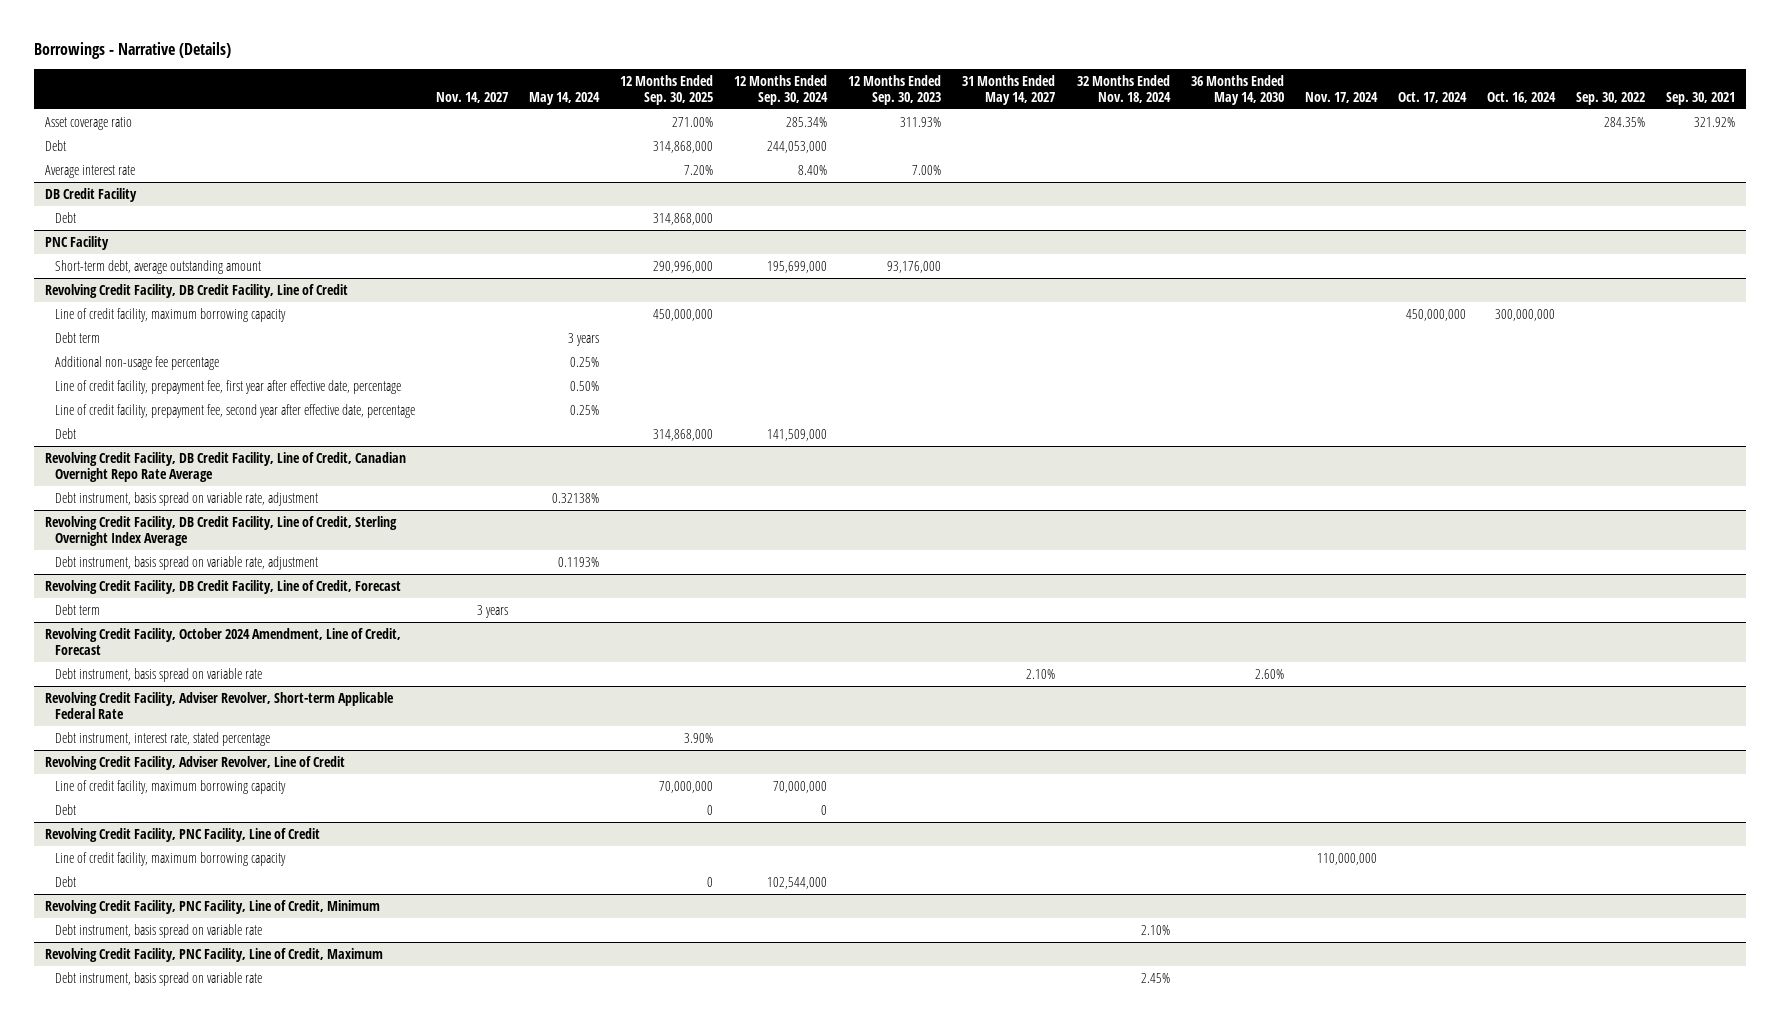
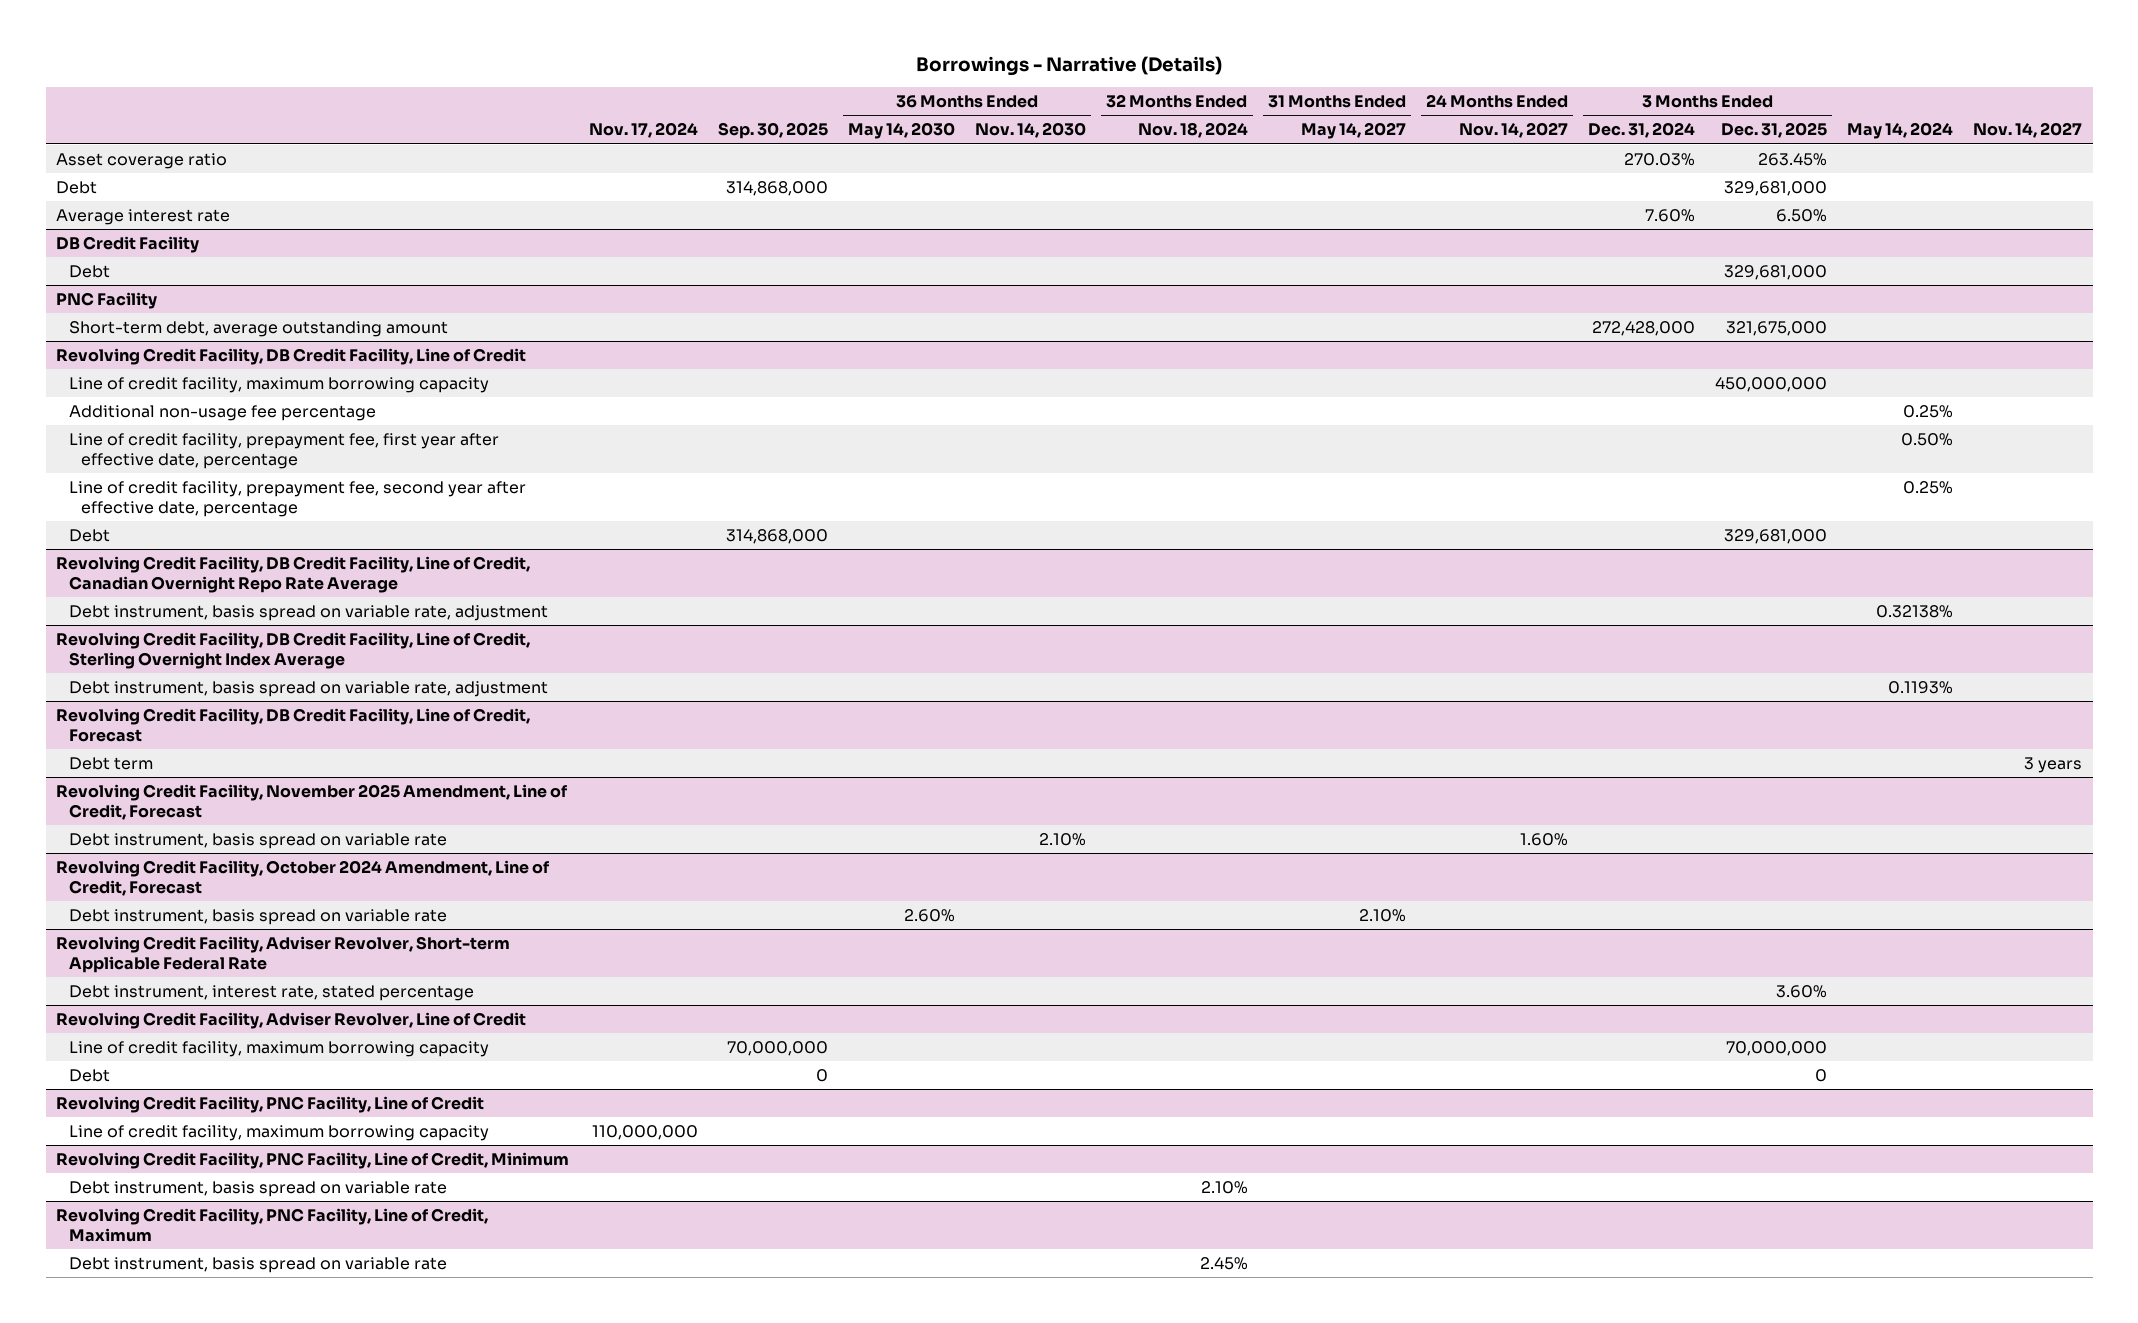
- | Nov. 14, 2027 | May 14, 2024 | 12 Months Ended Sep. 30, 2025 | 12 Months Ended Sep. 30, 2024 | 12 Months Ended Sep. 30, 2023 | 31 Months Ended May 14, 2027 | 32 Months Ended Nov. 18, 2024 | 36 Months Ended May 14, 2030 | Nov. 17, 2024 | Oct. 17, 2024 | Oct. 16, 2024 | Sep. 30, 2022 | Sep. 30, 2021
+ | Nov. 17, 2024 | Sep. 30, 2025 | 36 Months Ended May 14, 2030 | 36 Months Ended Nov. 14, 2030 | 32 Months Ended Nov. 18, 2024 | 31 Months Ended May 14, 2027 | 24 Months Ended Nov. 14, 2027 | 3 Months Ended Dec. 31, 2024 | 3 Months Ended Dec. 31, 2025 | May 14, 2024 | Nov. 14, 2027
@ Revolving Credit Facility, DB Credit Facility, Line of Credit
- Debt term | | 3 years | | | | | | | | | | |
+ Revolving Credit Facility, November 2025 Amendment, Line of Credit, Forecast
+ Debt instrument, basis spread on variable rate | | | | 2.10% | | | 1.60% | | | |
@ Revolving Credit Facility, PNC Facility, Line of Credit
- Debt | | | 0 | 102,544,000 | | | | | | | | |

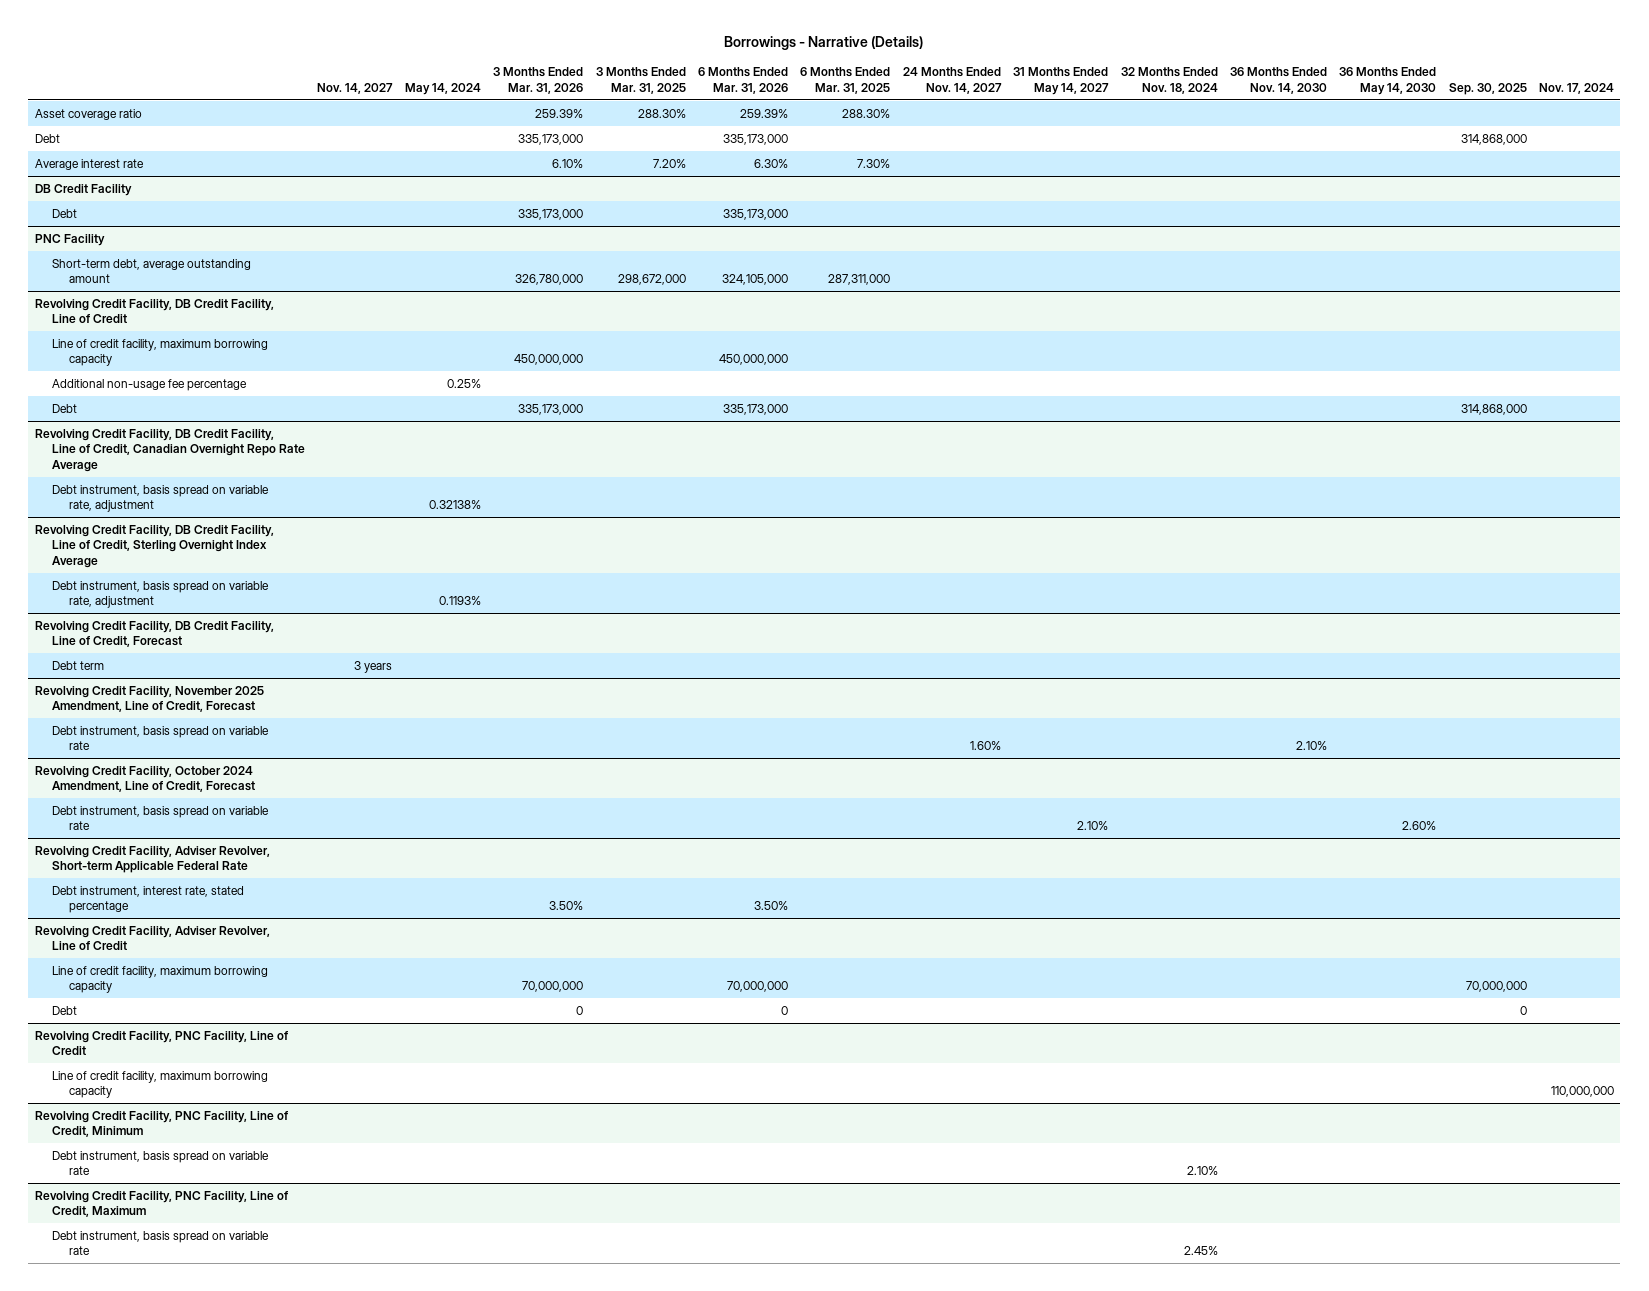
- | Nov. 17, 2024 | Sep. 30, 2025 | 36 Months Ended May 14, 2030 | 36 Months Ended Nov. 14, 2030 | 32 Months Ended Nov. 18, 2024 | 31 Months Ended May 14, 2027 | 24 Months Ended Nov. 14, 2027 | 3 Months Ended Dec. 31, 2024 | 3 Months Ended Dec. 31, 2025 | May 14, 2024 | Nov. 14, 2027
+ | Nov. 14, 2027 | May 14, 2024 | 3 Months Ended Mar. 31, 2026 | 3 Months Ended Mar. 31, 2025 | 6 Months Ended Mar. 31, 2026 | 6 Months Ended Mar. 31, 2025 | 24 Months Ended Nov. 14, 2027 | 31 Months Ended May 14, 2027 | 32 Months Ended Nov. 18, 2024 | 36 Months Ended Nov. 14, 2030 | 36 Months Ended May 14, 2030 | Sep. 30, 2025 | Nov. 17, 2024
@ Revolving Credit Facility, DB Credit Facility, Line of Credit
- Line of credit facility, prepayment fee, first year after effective date, percentage | | | | | | | | | | 0.50% |
- Line of credit facility, prepayment fee, second year after effective date, percentage | | | | | | | | | | 0.25% |

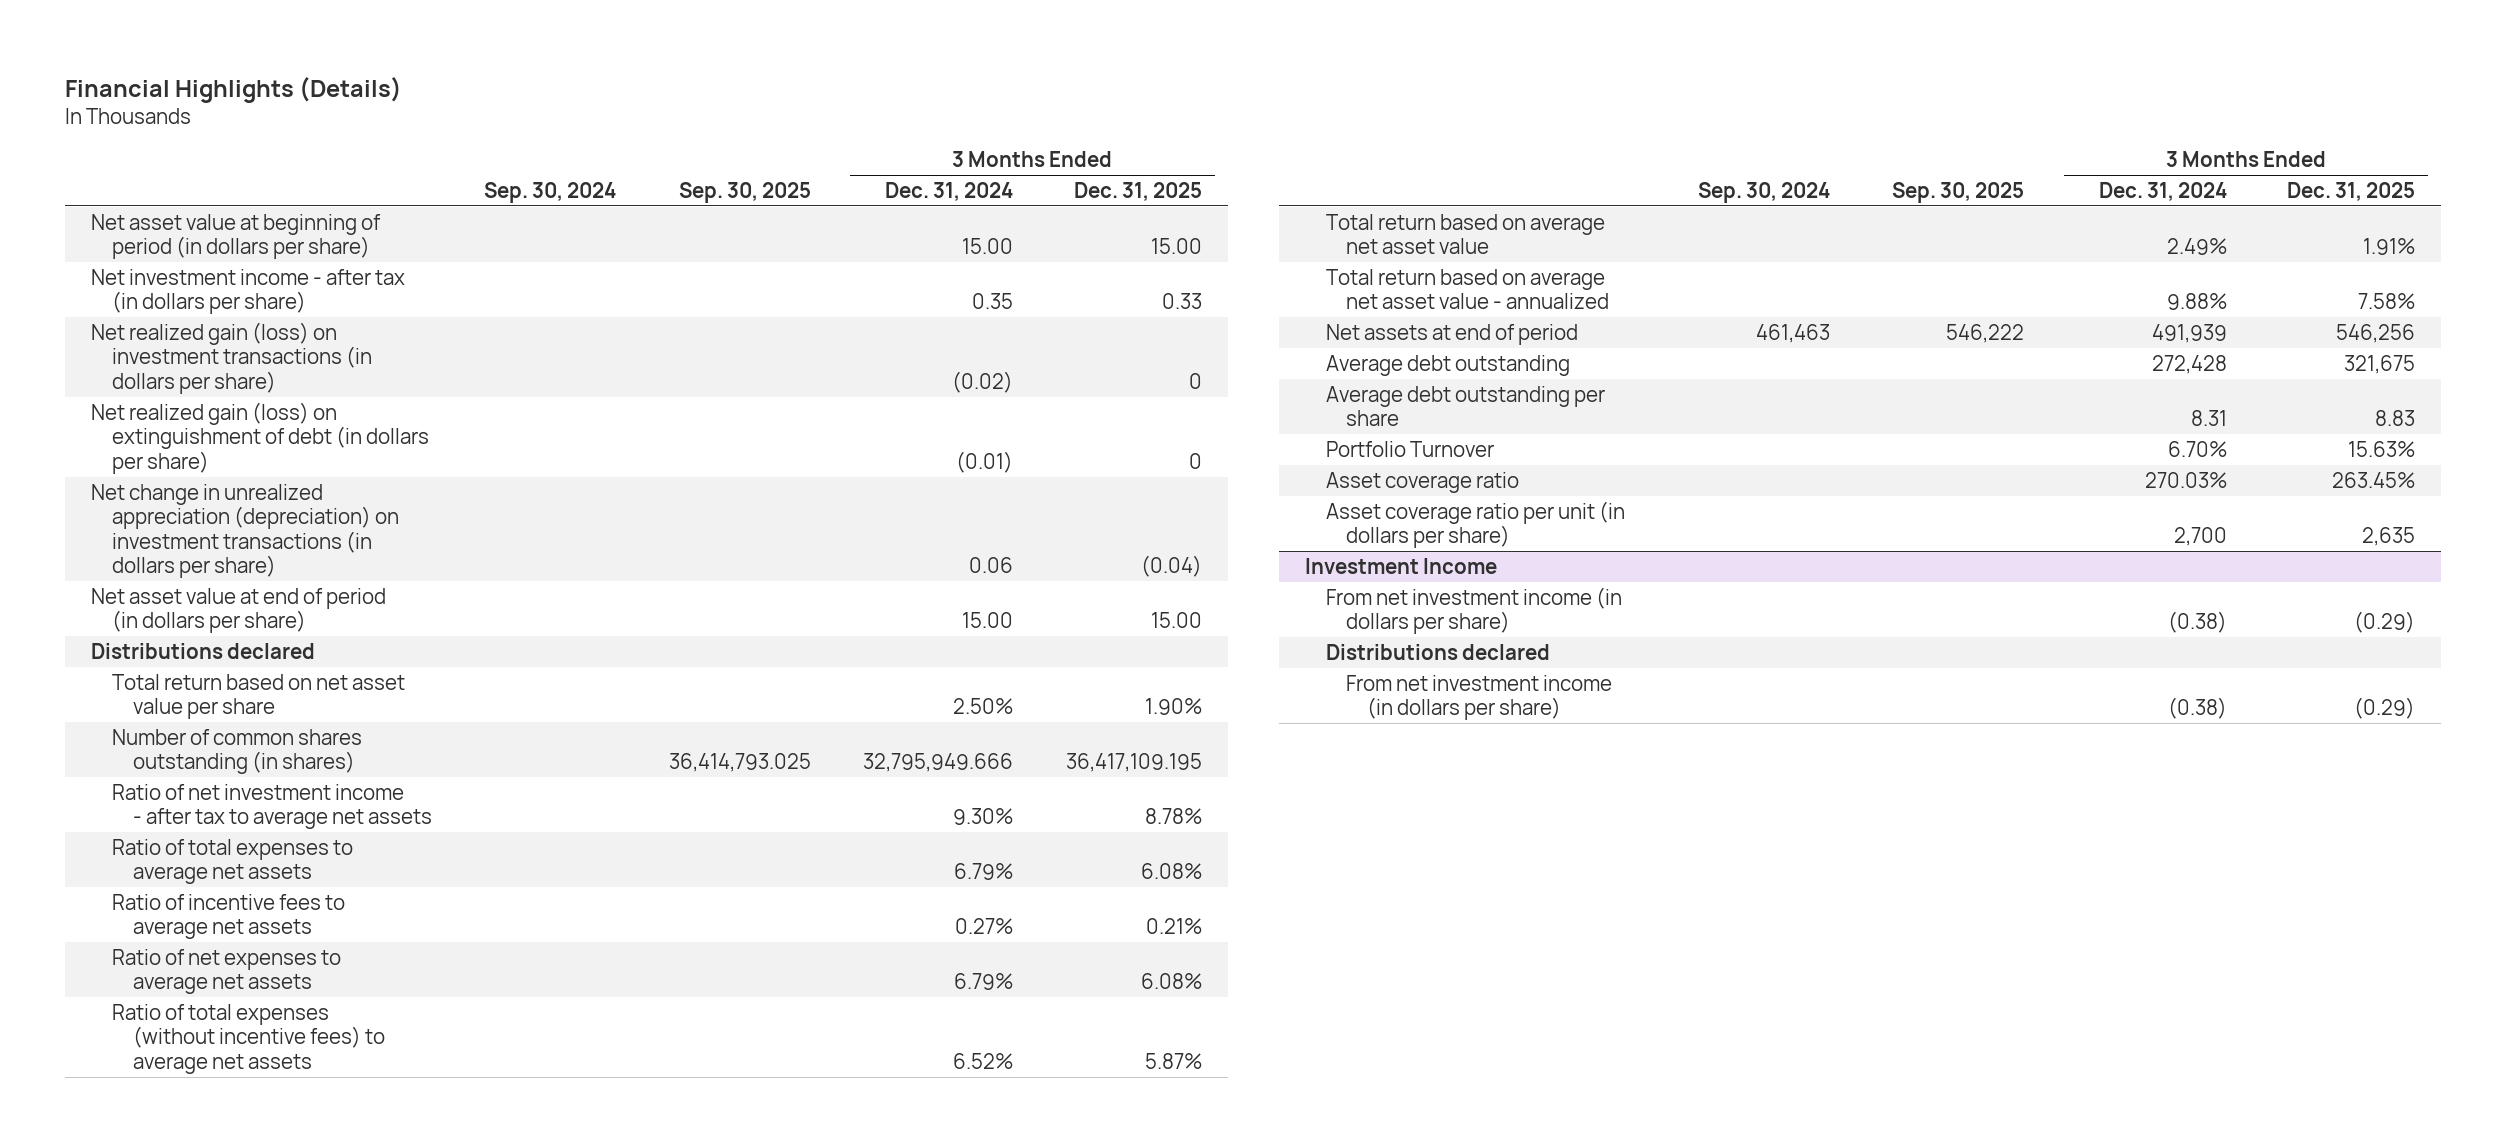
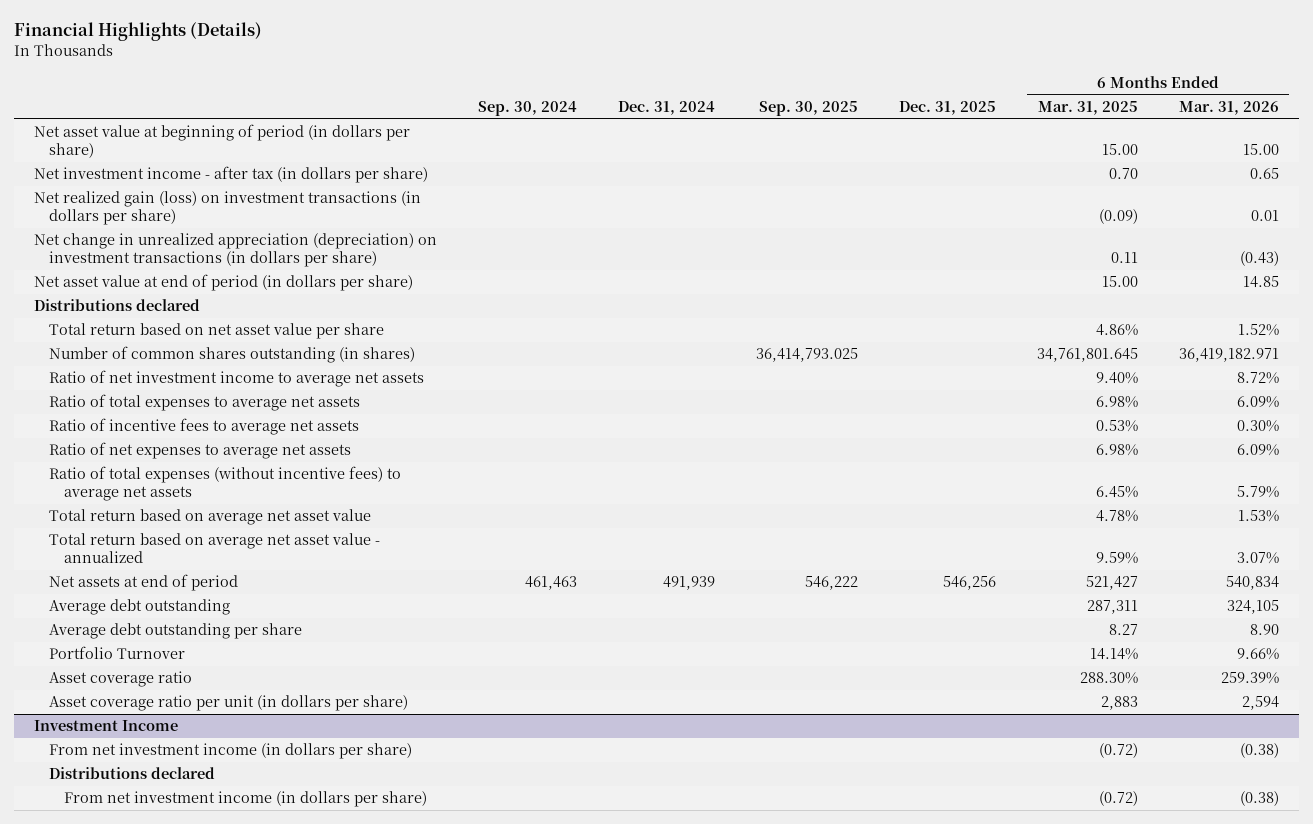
- | Sep. 30, 2024 | Sep. 30, 2025 | 3 Months Ended Dec. 31, 2024 | 3 Months Ended Dec. 31, 2025
+ | Sep. 30, 2024 | Dec. 31, 2024 | Sep. 30, 2025 | Dec. 31, 2025 | 6 Months Ended Mar. 31, 2025 | 6 Months Ended Mar. 31, 2026
- Net realized gain (loss) on extinguishment of debt (in dollars per share) | | | (0.01) | 0
- Ratio of net investment income - after tax to average net assets | | | 9.30% | 8.78%
+ Ratio of net investment income to average net assets | | | | | 9.40% | 8.72%

